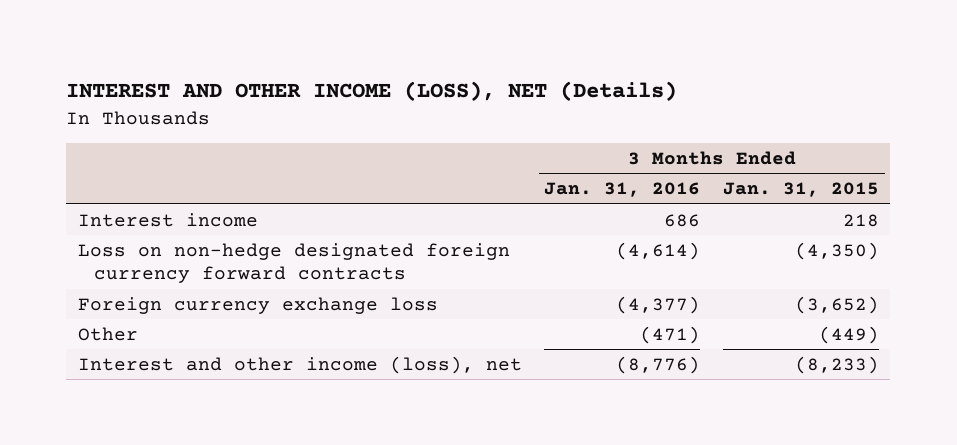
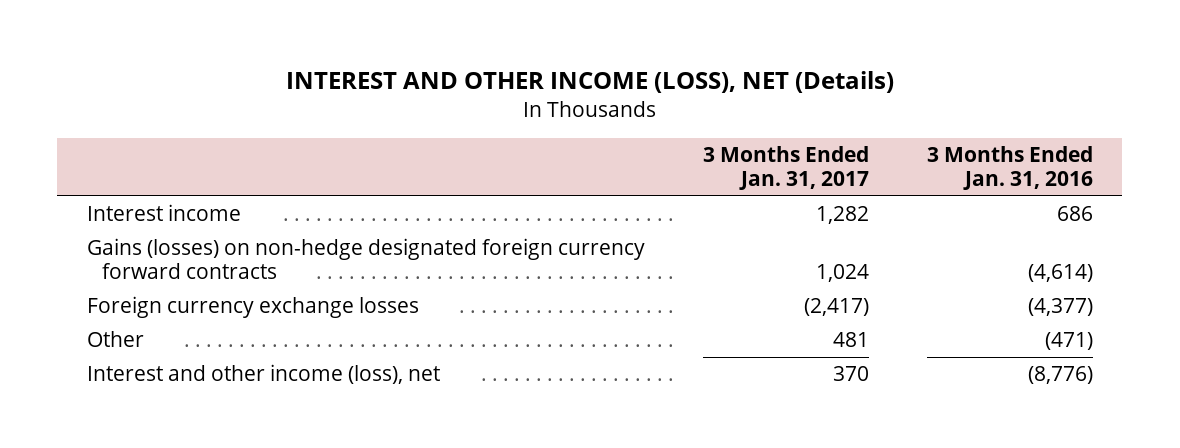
- | 3 Months Ended Jan. 31, 2016 | 3 Months Ended Jan. 31, 2015
+ | 3 Months Ended Jan. 31, 2017 | 3 Months Ended Jan. 31, 2016
- Loss on non-hedge designated foreign currency forward contracts | (4,614) | (4,350)
- Foreign currency exchange loss | (4,377) | (3,652)
+ Gains (losses) on non-hedge designated foreign currency forward contracts | 1,024 | (4,614)
+ Foreign currency exchange losses | (2,417) | (4,377)

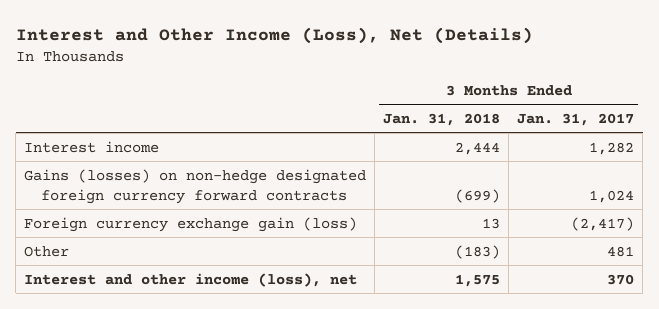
- INTEREST AND OTHER INCOME (LOSS), NET (Details)
+ Interest and Other Income (Loss), Net (Details)
- | 3 Months Ended Jan. 31, 2017 | 3 Months Ended Jan. 31, 2016
+ | 3 Months Ended Jan. 31, 2018 | 3 Months Ended Jan. 31, 2017
- Foreign currency exchange losses | (2,417) | (4,377)
+ Foreign currency exchange gain (loss) | 13 | (2,417)

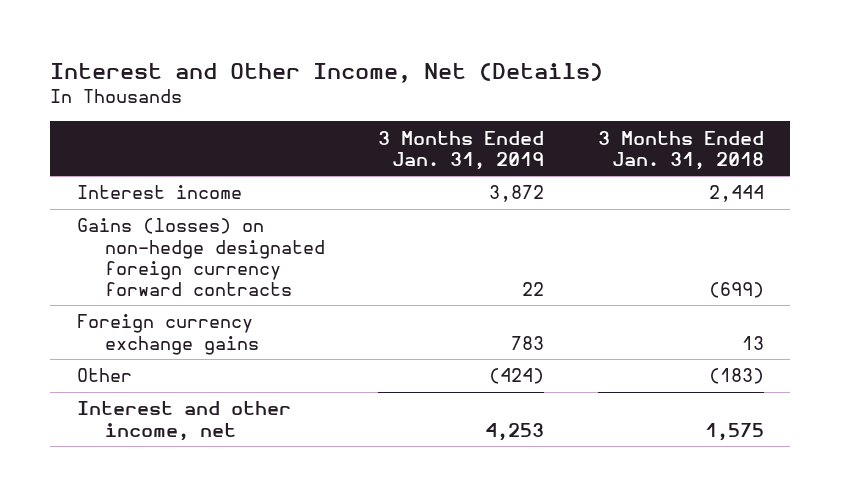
- Interest and Other Income (Loss), Net (Details)
+ Interest and Other Income, Net (Details)
- | 3 Months Ended Jan. 31, 2018 | 3 Months Ended Jan. 31, 2017
+ | 3 Months Ended Jan. 31, 2019 | 3 Months Ended Jan. 31, 2018
- Foreign currency exchange gain (loss) | 13 | (2,417)
+ Foreign currency exchange gains | 783 | 13
- Interest and other income (loss), net | 1,575 | 370
+ Interest and other income, net | 4,253 | 1,575

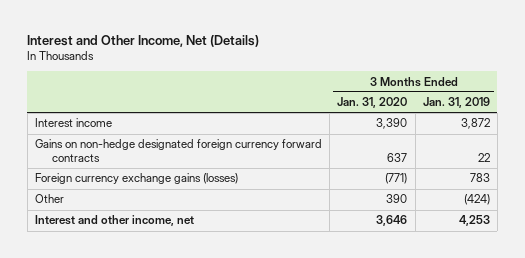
- | 3 Months Ended Jan. 31, 2019 | 3 Months Ended Jan. 31, 2018
+ | 3 Months Ended Jan. 31, 2020 | 3 Months Ended Jan. 31, 2019
- Gains (losses) on non-hedge designated foreign currency forward contracts | 22 | (699)
- Foreign currency exchange gains | 783 | 13
+ Gains on non-hedge designated foreign currency forward contracts | 637 | 22
+ Foreign currency exchange gains (losses) | (771) | 783

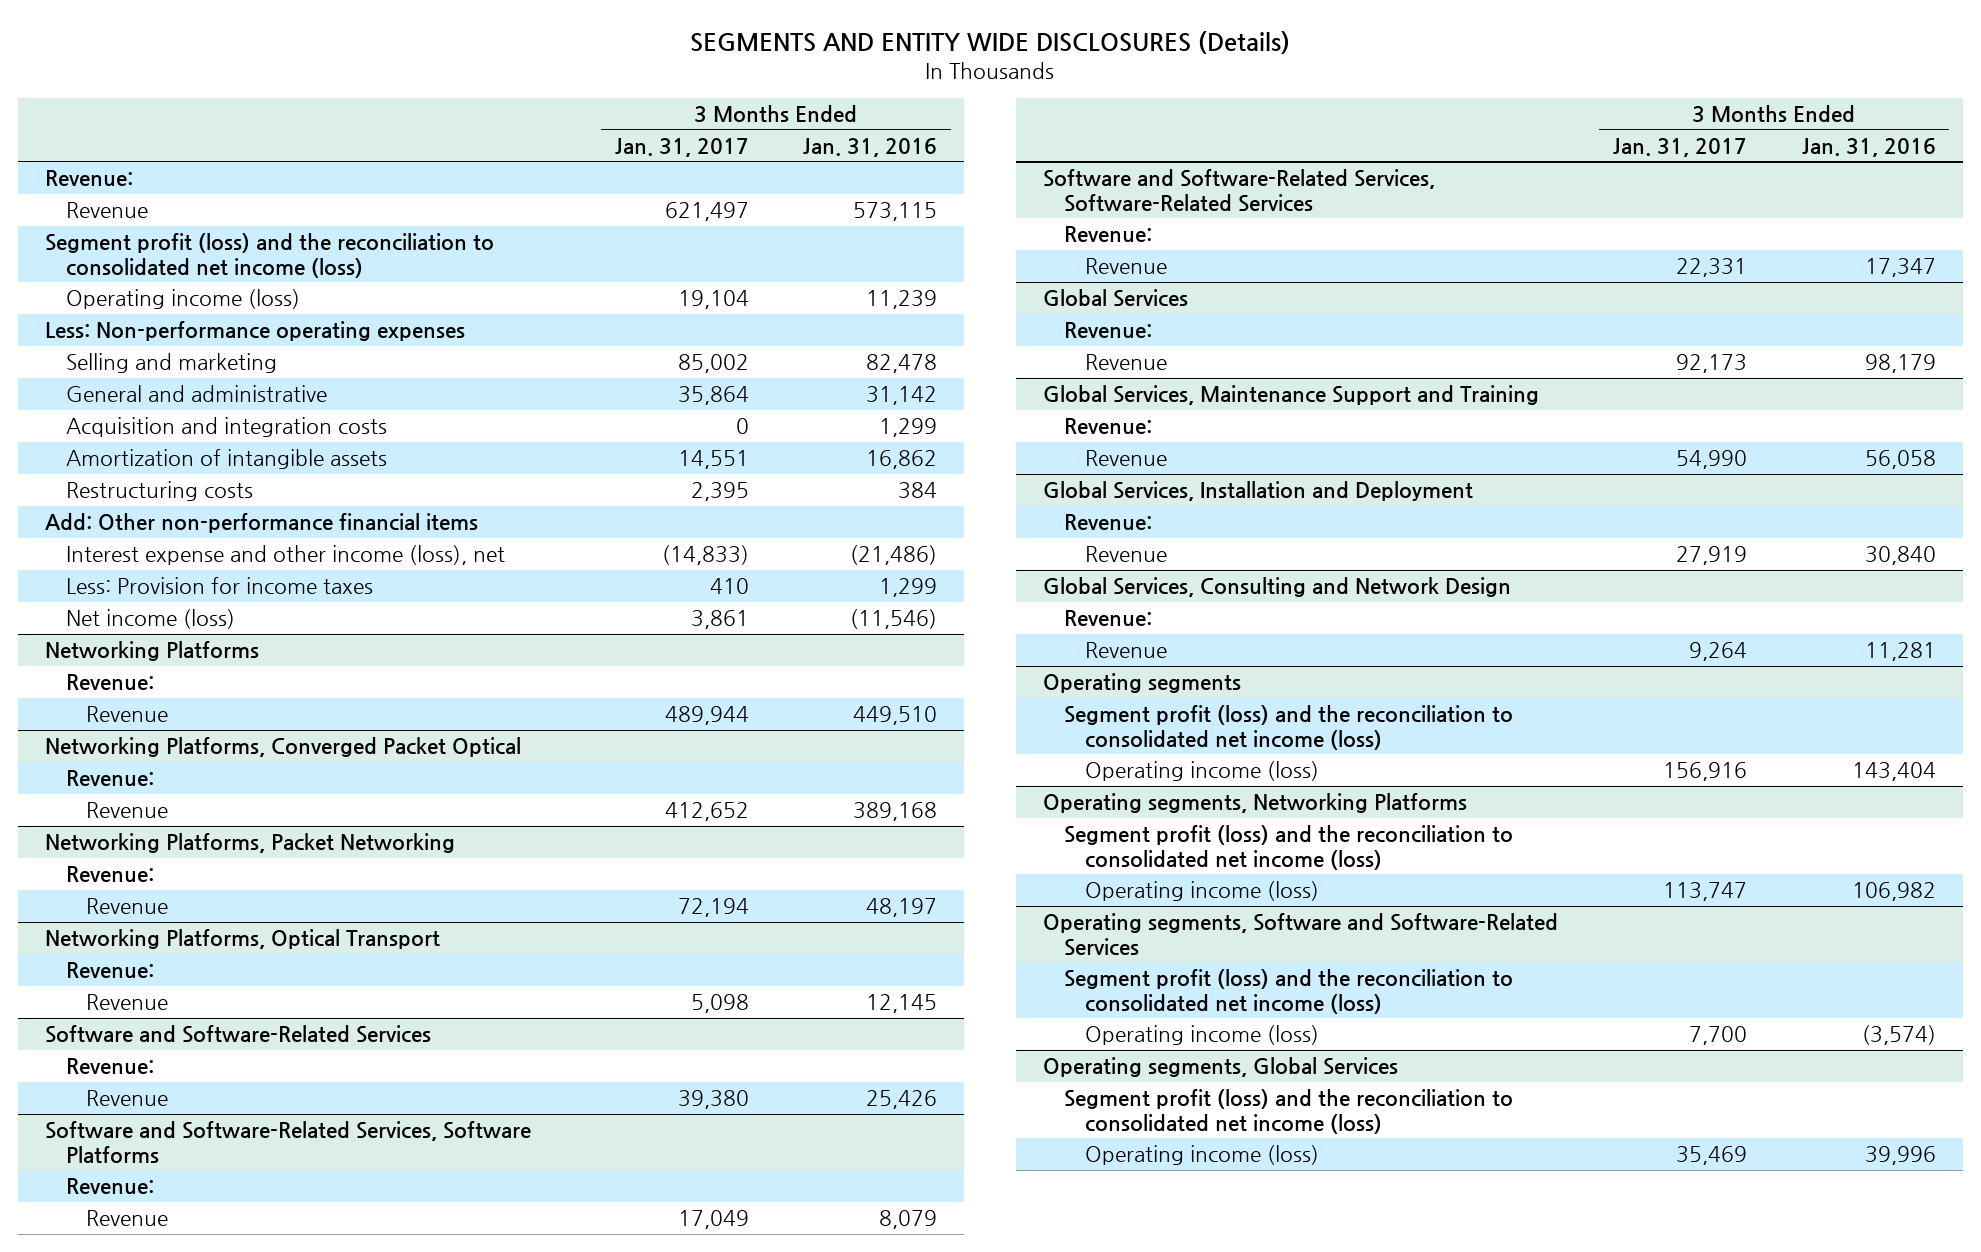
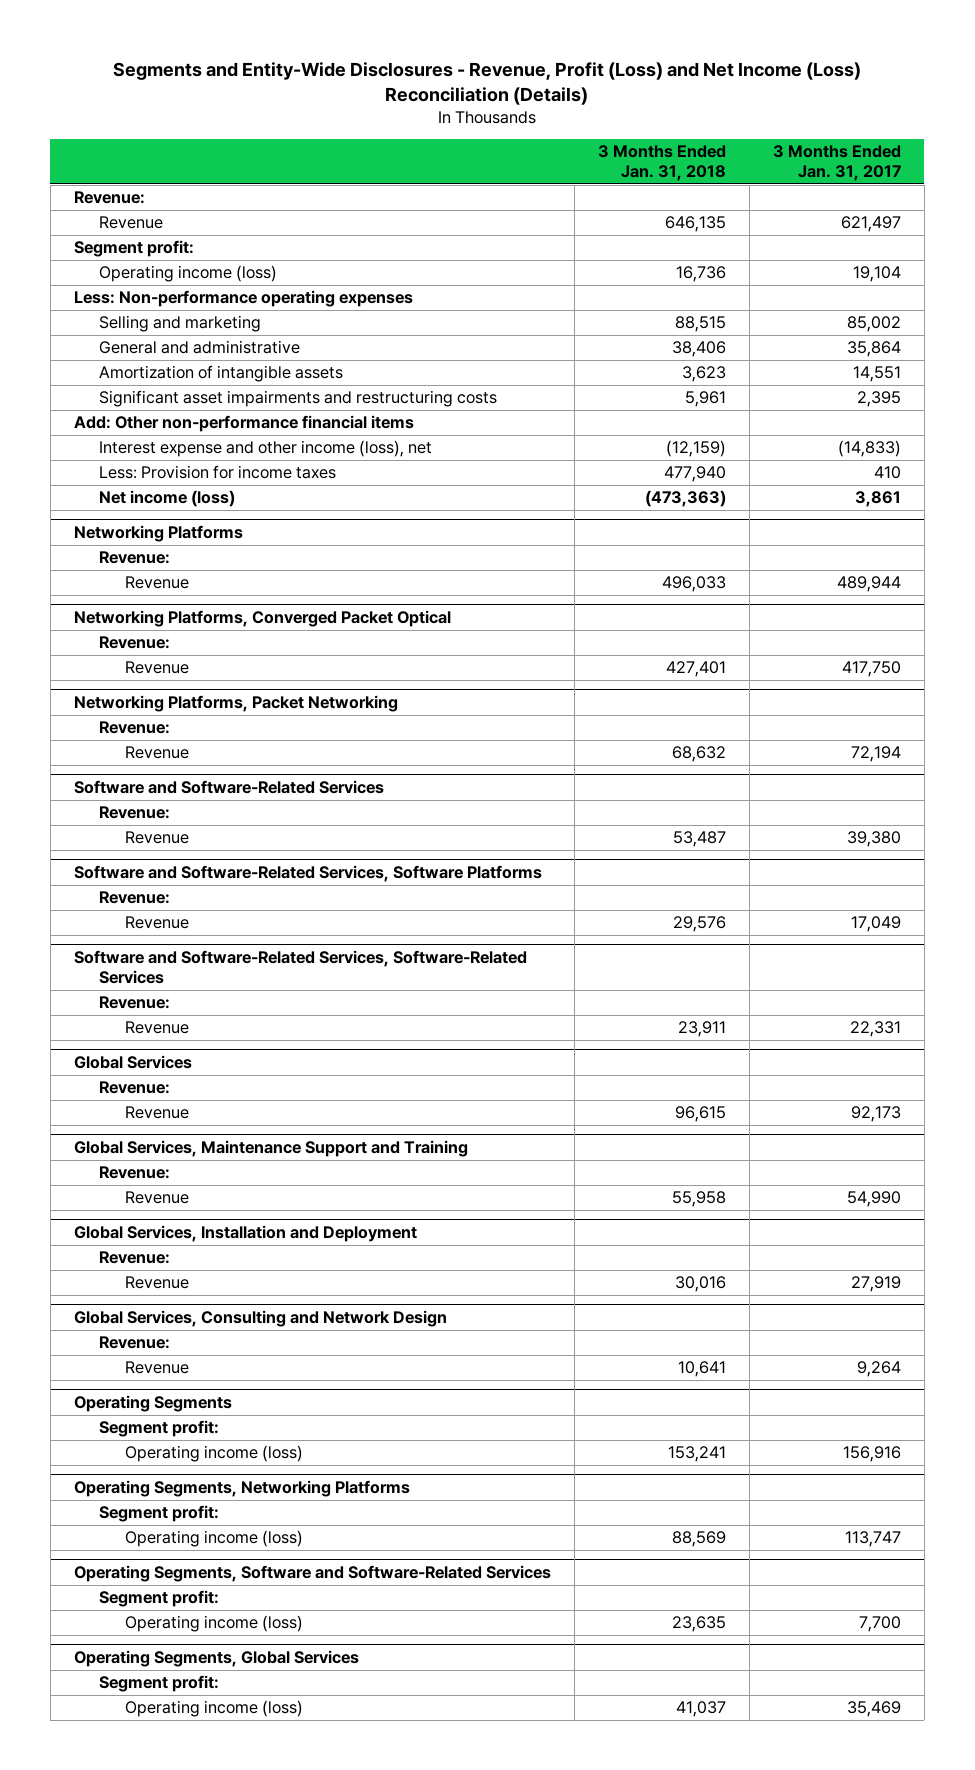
- SEGMENTS AND ENTITY WIDE DISCLOSURES (Details)
+ Segments and Entity-Wide Disclosures - Revenue, Profit (Loss) and Net Income (Loss) Reconciliation (Details)
- | 3 Months Ended Jan. 31, 2017 | 3 Months Ended Jan. 31, 2016
+ | 3 Months Ended Jan. 31, 2018 | 3 Months Ended Jan. 31, 2017
- Segment profit (loss) and the reconciliation to consolidated net income (loss)
+ Segment profit:
- Acquisition and integration costs | 0 | 1,299
- Restructuring costs | 2,395 | 384
+ Significant asset impairments and restructuring costs | 5,961 | 2,395
@ Networking Platforms, Converged Packet Optical
- Revenue | 412,652 | 389,168
+ Revenue | 427,401 | 417,750
- Networking Platforms, Optical Transport
- Revenue:
- Revenue | 5,098 | 12,145
- Operating segments
- Segment profit (loss) and the reconciliation to consolidated net income (loss)
+ Operating Segments
+ Segment profit:
- Operating segments, Networking Platforms
- Segment profit (loss) and the reconciliation to consolidated net income (loss)
+ Operating Segments, Networking Platforms
+ Segment profit:
- Operating segments, Software and Software-Related Services
- Segment profit (loss) and the reconciliation to consolidated net income (loss)
+ Operating Segments, Software and Software-Related Services
+ Segment profit:
- Operating segments, Global Services
- Segment profit (loss) and the reconciliation to consolidated net income (loss)
+ Operating Segments, Global Services
+ Segment profit:

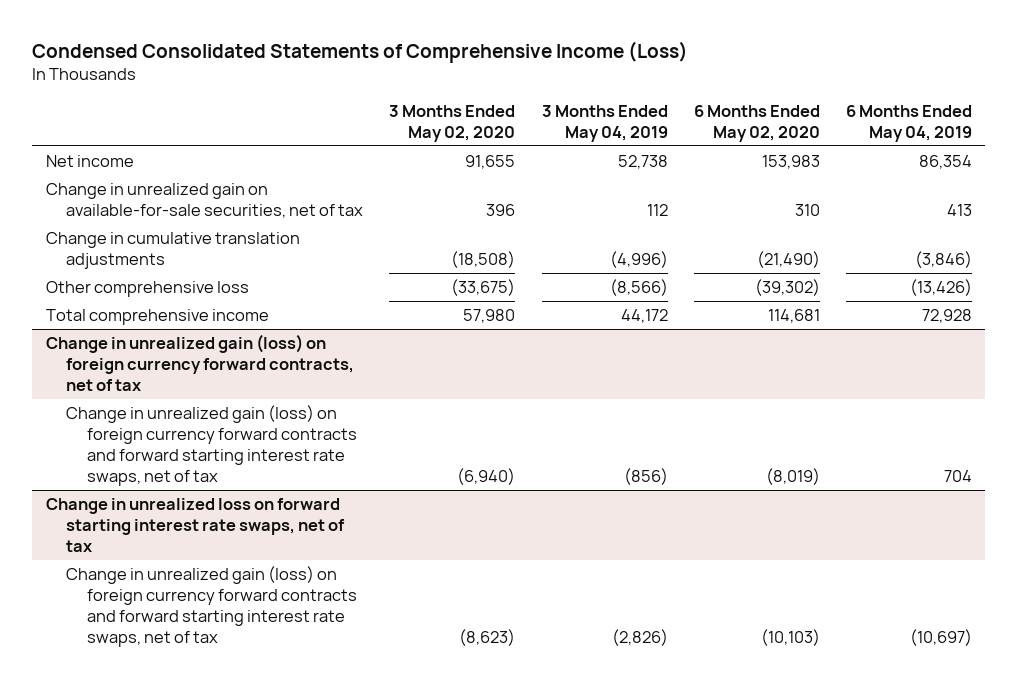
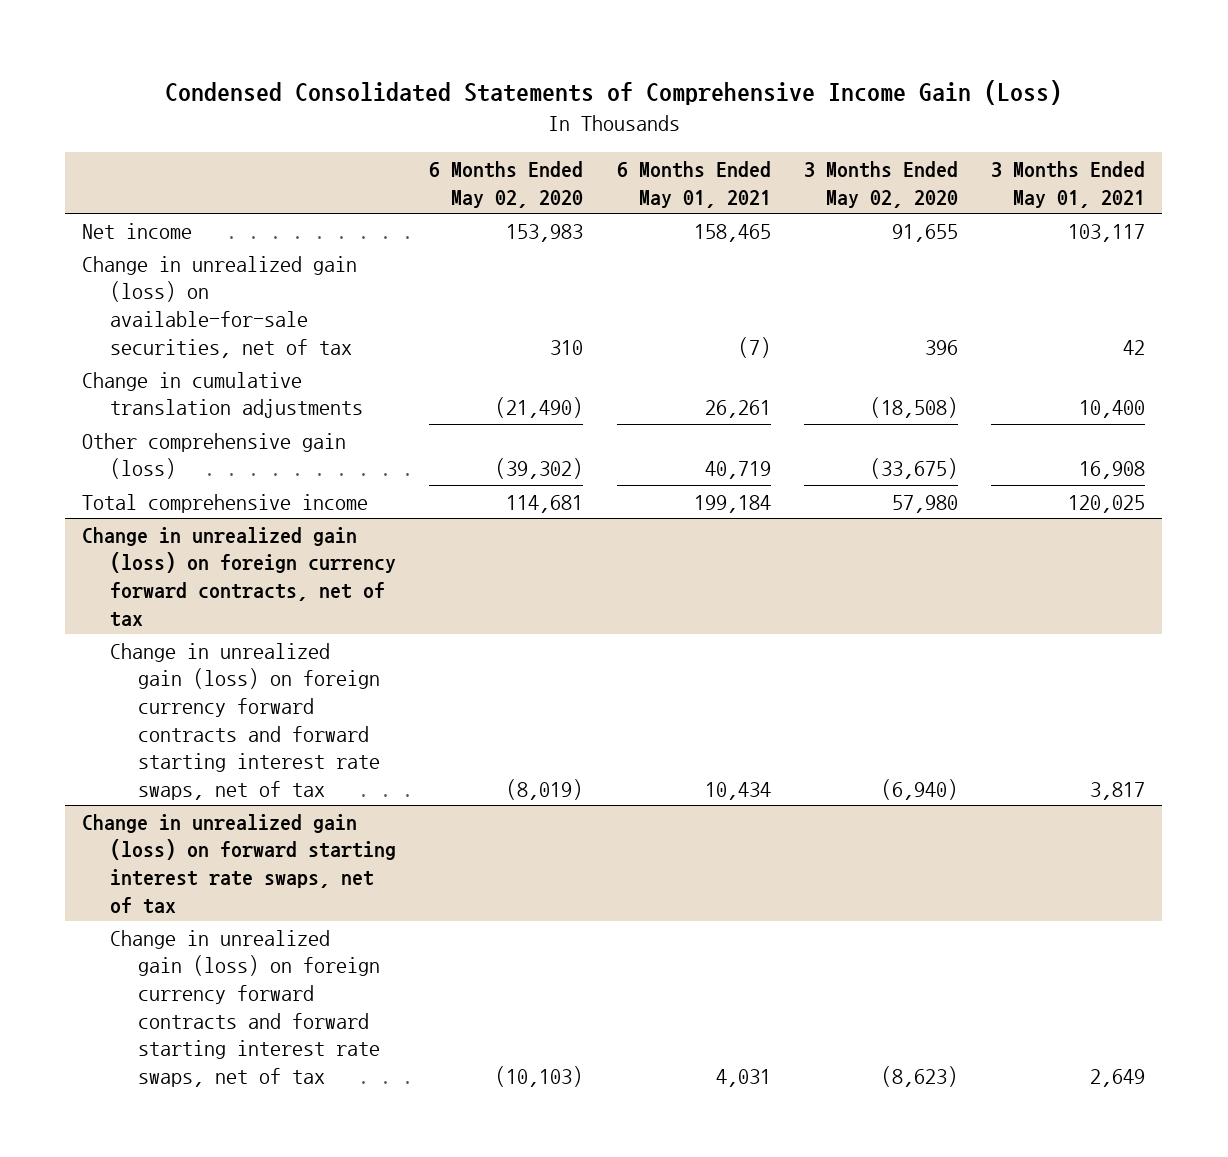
- Condensed Consolidated Statements of Comprehensive Income (Loss)
+ Condensed Consolidated Statements of Comprehensive Income Gain (Loss)
- | 3 Months Ended May 02, 2020 | 3 Months Ended May 04, 2019 | 6 Months Ended May 02, 2020 | 6 Months Ended May 04, 2019
+ | 6 Months Ended May 02, 2020 | 6 Months Ended May 01, 2021 | 3 Months Ended May 02, 2020 | 3 Months Ended May 01, 2021
- Change in unrealized gain on available-for-sale securities, net of tax | 396 | 112 | 310 | 413
+ Change in unrealized gain (loss) on available-for-sale securities, net of tax | 310 | (7) | 396 | 42
- Other comprehensive loss | (33,675) | (8,566) | (39,302) | (13,426)
+ Other comprehensive gain (loss) | (39,302) | 40,719 | (33,675) | 16,908
- Change in unrealized loss on forward starting interest rate swaps, net of tax
+ Change in unrealized gain (loss) on forward starting interest rate swaps, net of tax

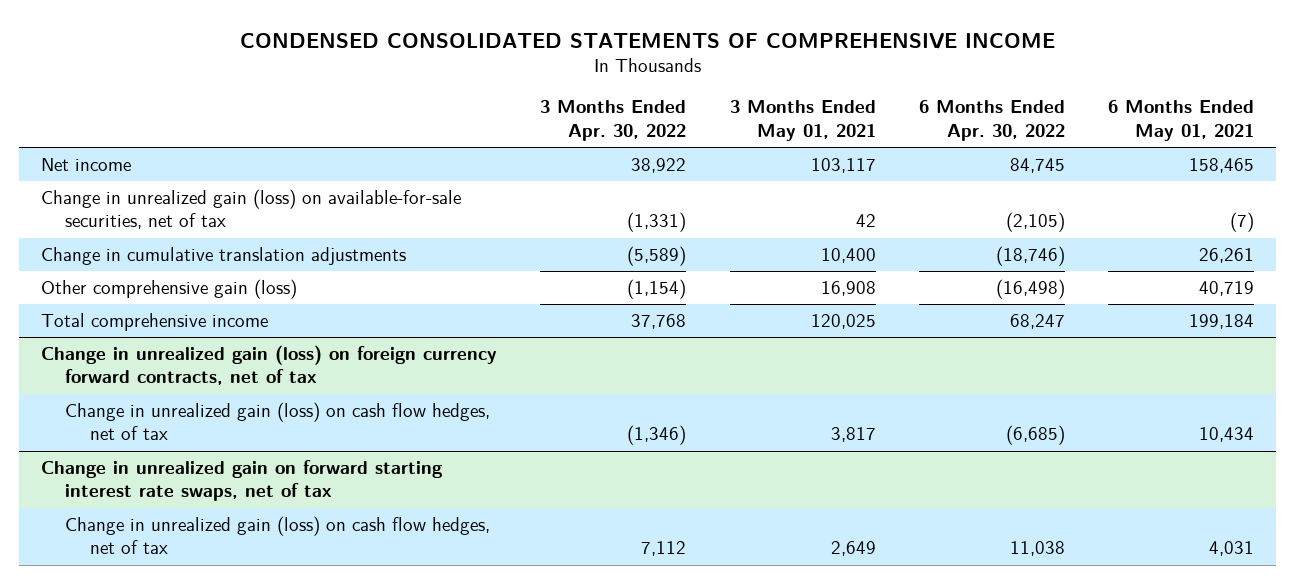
- Condensed Consolidated Statements of Comprehensive Income Gain (Loss)
+ CONDENSED CONSOLIDATED STATEMENTS OF COMPREHENSIVE INCOME
- | 6 Months Ended May 02, 2020 | 6 Months Ended May 01, 2021 | 3 Months Ended May 02, 2020 | 3 Months Ended May 01, 2021
+ | 3 Months Ended Apr. 30, 2022 | 3 Months Ended May 01, 2021 | 6 Months Ended Apr. 30, 2022 | 6 Months Ended May 01, 2021
@ Change in unrealized gain (loss) on foreign currency forward contracts, net of tax
- Change in unrealized gain (loss) on foreign currency forward contracts and forward starting interest rate swaps, net of tax | (8,019) | 10,434 | (6,940) | 3,817
- Change in unrealized gain (loss) on forward starting interest rate swaps, net of tax
- Change in unrealized gain (loss) on foreign currency forward contracts and forward starting interest rate swaps, net of tax | (10,103) | 4,031 | (8,623) | 2,649
@ Change in unrealized gain (loss) on foreign currency forward contracts, net of tax
+ Change in unrealized gain (loss) on cash flow hedges, net of tax | (1,346) | 3,817 | (6,685) | 10,434
+ Change in unrealized gain on forward starting interest rate swaps, net of tax
+ Change in unrealized gain (loss) on cash flow hedges, net of tax | 7,112 | 2,649 | 11,038 | 4,031

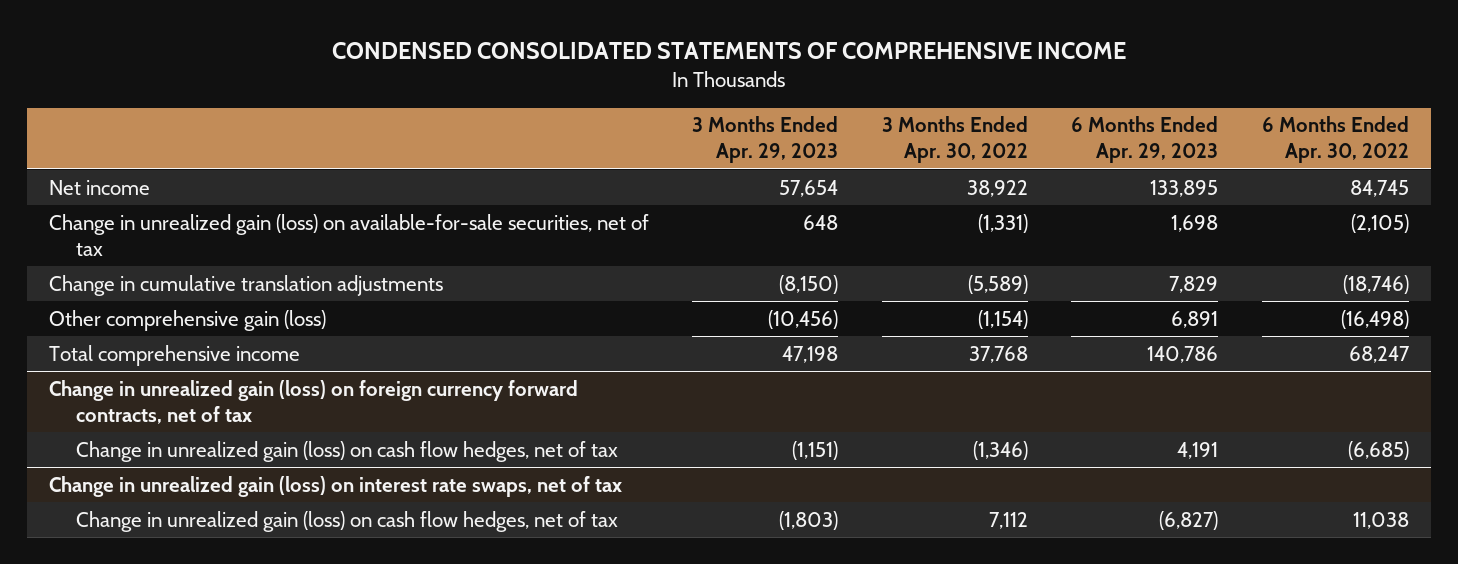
- | 3 Months Ended Apr. 30, 2022 | 3 Months Ended May 01, 2021 | 6 Months Ended Apr. 30, 2022 | 6 Months Ended May 01, 2021
+ | 3 Months Ended Apr. 29, 2023 | 3 Months Ended Apr. 30, 2022 | 6 Months Ended Apr. 29, 2023 | 6 Months Ended Apr. 30, 2022
- Change in unrealized gain on forward starting interest rate swaps, net of tax
+ Change in unrealized gain (loss) on interest rate swaps, net of tax

